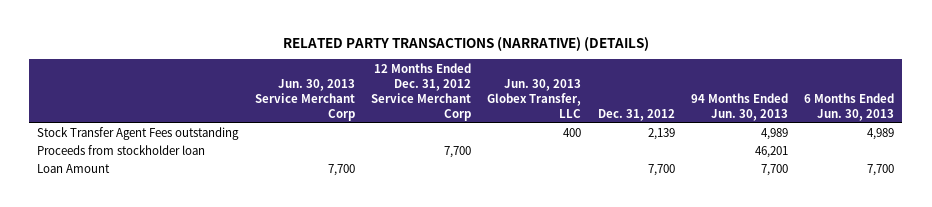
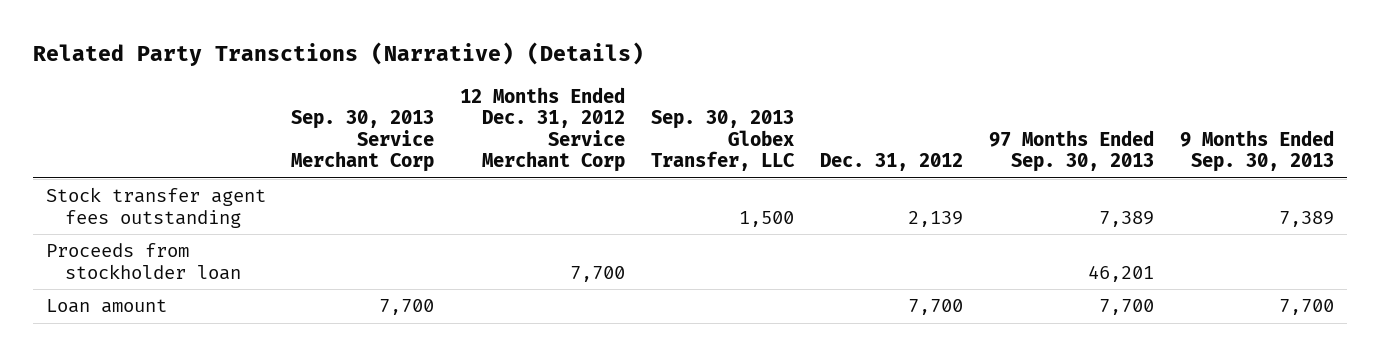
- RELATED PARTY TRANSACTIONS (NARRATIVE) (DETAILS)
+ Related Party Transctions (Narrative) (Details)
- | Jun. 30, 2013 Service Merchant Corp | 12 Months Ended Dec. 31, 2012 Service Merchant Corp | Jun. 30, 2013 Globex Transfer, LLC | Dec. 31, 2012 | 94 Months Ended Jun. 30, 2013 | 6 Months Ended Jun. 30, 2013
+ | Sep. 30, 2013 Service Merchant Corp | 12 Months Ended Dec. 31, 2012 Service Merchant Corp | Sep. 30, 2013 Globex Transfer, LLC | Dec. 31, 2012 | 97 Months Ended Sep. 30, 2013 | 9 Months Ended Sep. 30, 2013
- Stock Transfer Agent Fees outstanding | | | 400 | 2,139 | 4,989 | 4,989
+ Stock transfer agent fees outstanding | | | 1,500 | 2,139 | 7,389 | 7,389
- Loan Amount | 7,700 | | | 7,700 | 7,700 | 7,700
+ Loan amount | 7,700 | | | 7,700 | 7,700 | 7,700

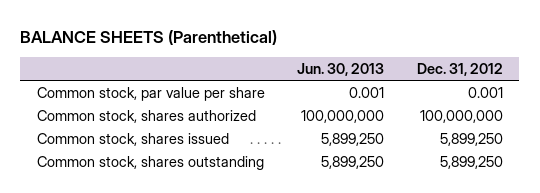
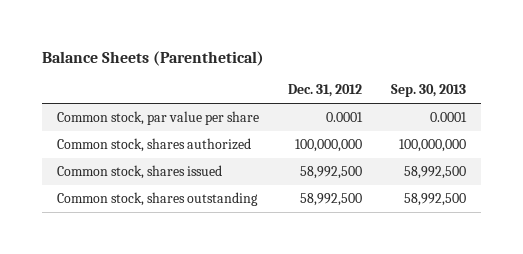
- BALANCE SHEETS (Parenthetical)
+ Balance Sheets (Parenthetical)
- | Jun. 30, 2013 | Dec. 31, 2012
+ | Dec. 31, 2012 | Sep. 30, 2013
- Common stock, par value per share | 0.001 | 0.001
+ Common stock, par value per share | 0.0001 | 0.0001
- Common stock, shares issued | 5,899,250 | 5,899,250
- Common stock, shares outstanding | 5,899,250 | 5,899,250
+ Common stock, shares issued | 58,992,500 | 58,992,500
+ Common stock, shares outstanding | 58,992,500 | 58,992,500

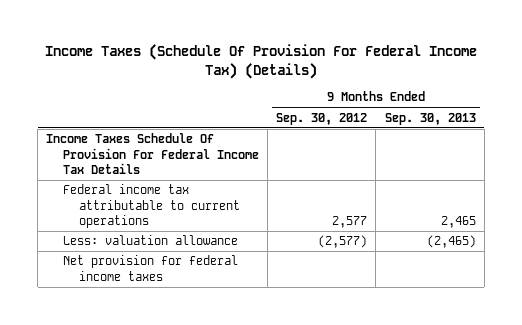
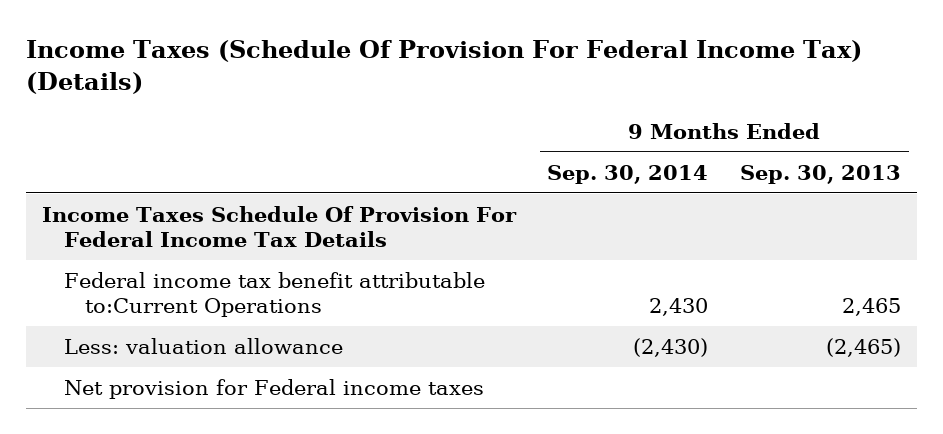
- | 9 Months Ended Sep. 30, 2012 | 9 Months Ended Sep. 30, 2013
+ | 9 Months Ended Sep. 30, 2014 | 9 Months Ended Sep. 30, 2013
- Federal income tax attributable to current operations | 2,577 | 2,465
+ Federal income tax benefit attributable to:Current Operations | 2,430 | 2,465
- Net provision for federal income taxes
+ Net provision for Federal income taxes

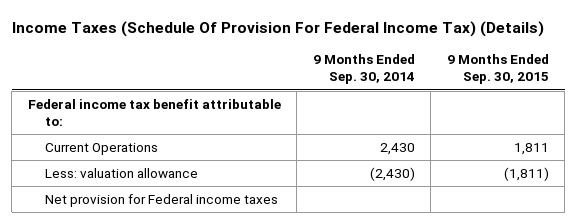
- | 9 Months Ended Sep. 30, 2014 | 9 Months Ended Sep. 30, 2013
+ | 9 Months Ended Sep. 30, 2014 | 9 Months Ended Sep. 30, 2015
- Income Taxes Schedule Of Provision For Federal Income Tax Details
- Federal income tax benefit attributable to:Current Operations | 2,430 | 2,465
+ Federal income tax benefit attributable to:
+ Current Operations | 2,430 | 1,811

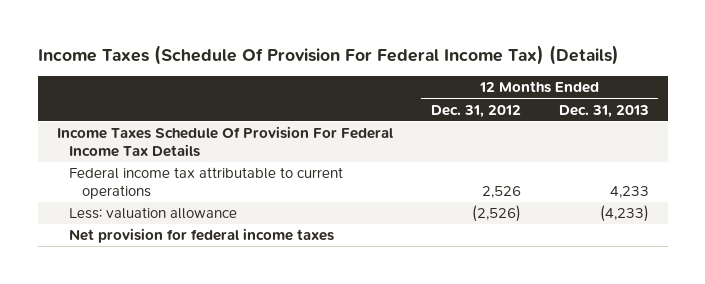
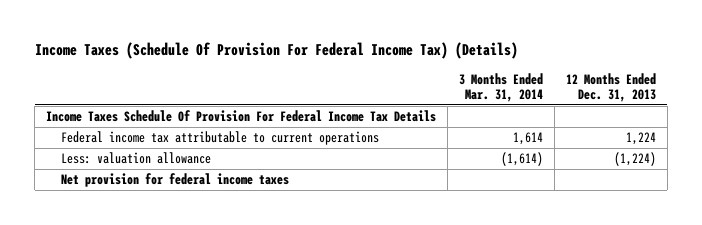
- | 12 Months Ended Dec. 31, 2012 | 12 Months Ended Dec. 31, 2013
+ | 3 Months Ended Mar. 31, 2014 | 12 Months Ended Dec. 31, 2013
- Federal income tax attributable to current operations | 2,526 | 4,233
- Less: valuation allowance | (2,526) | (4,233)
+ Federal income tax attributable to current operations | 1,614 | 1,224
+ Less: valuation allowance | (1,614) | (1,224)

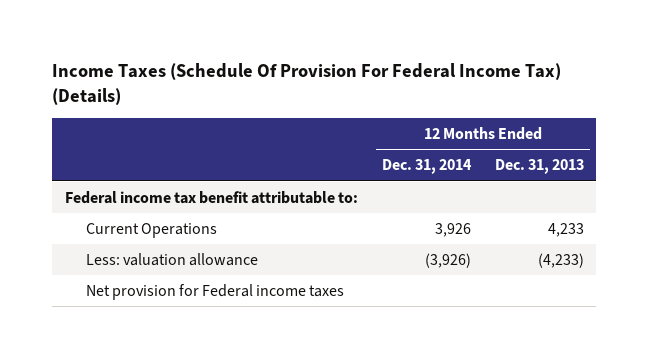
- | 3 Months Ended Mar. 31, 2014 | 12 Months Ended Dec. 31, 2013
+ | 12 Months Ended Dec. 31, 2014 | 12 Months Ended Dec. 31, 2013
- Income Taxes Schedule Of Provision For Federal Income Tax Details
- Federal income tax attributable to current operations | 1,614 | 1,224
- Less: valuation allowance | (1,614) | (1,224)
- Net provision for federal income taxes
+ Federal income tax benefit attributable to:
+ Current Operations | 3,926 | 4,233
+ Less: valuation allowance | (3,926) | (4,233)
+ Net provision for Federal income taxes

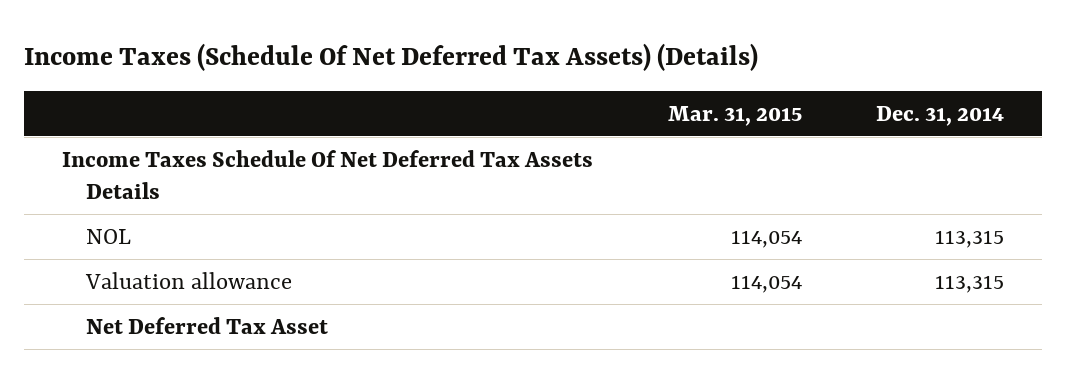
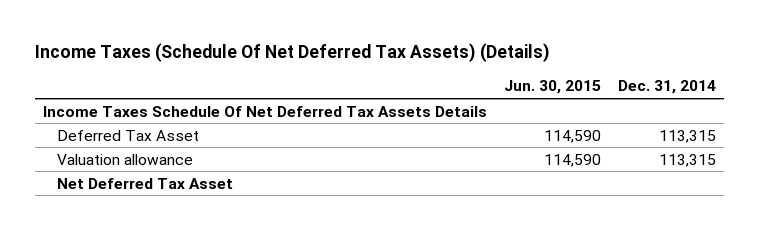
- | Mar. 31, 2015 | Dec. 31, 2014
+ | Jun. 30, 2015 | Dec. 31, 2014
- NOL | 114,054 | 113,315
+ Deferred Tax Asset | 114,590 | 113,315

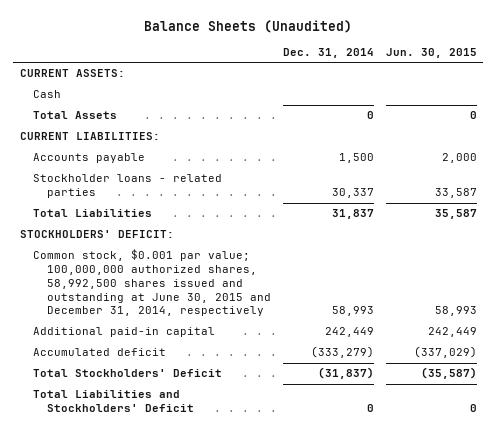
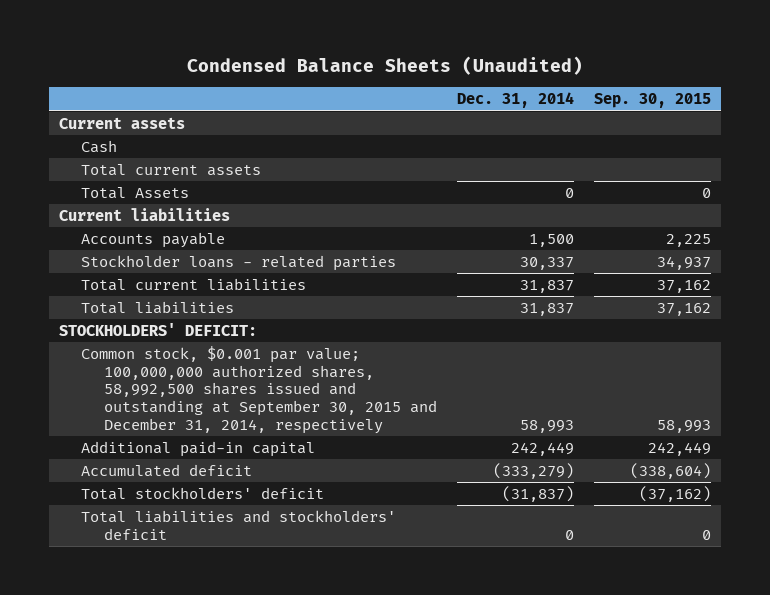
- Balance Sheets (Unaudited)
+ Condensed Balance Sheets (Unaudited)
- | Dec. 31, 2014 | Jun. 30, 2015
+ | Dec. 31, 2014 | Sep. 30, 2015
- CURRENT ASSETS:
+ Current assets
+ Total current assets
- CURRENT LIABILITIES:
+ Current liabilities
- Total Liabilities | 31,837 | 35,587
+ Total current liabilities | 31,837 | 37,162
+ Total liabilities | 31,837 | 37,162
- Common stock, $0.001 par value; 100,000,000 authorized shares, 58,992,500 shares issued and outstanding at June 30, 2015 and December 31, 2014, respectively | 58,993 | 58,993
+ Common stock, $0.001 par value; 100,000,000 authorized shares, 58,992,500 shares issued and outstanding at September 30, 2015 and December 31, 2014, respectively | 58,993 | 58,993
- Total Stockholders' Deficit | (31,837) | (35,587)
- Total Liabilities and Stockholders' Deficit | 0 | 0
+ Total stockholders' deficit | (31,837) | (37,162)
+ Total liabilities and stockholders' deficit | 0 | 0

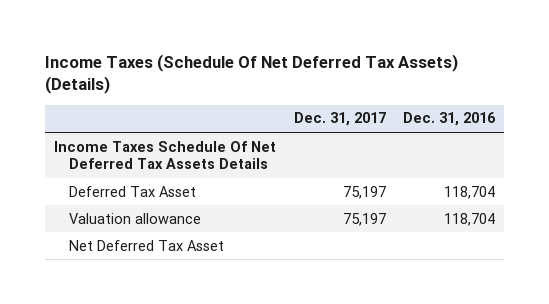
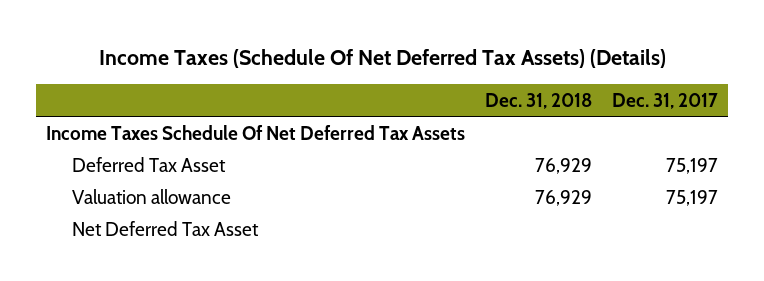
- | Dec. 31, 2017 | Dec. 31, 2016
+ | Dec. 31, 2018 | Dec. 31, 2017
- Income Taxes Schedule Of Net Deferred Tax Assets Details
+ Income Taxes Schedule Of Net Deferred Tax Assets

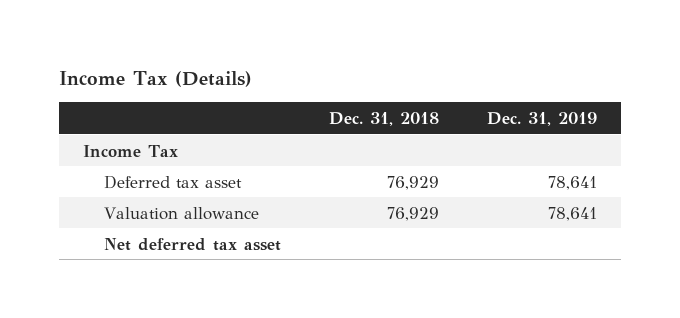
- Income Taxes (Schedule Of Net Deferred Tax Assets) (Details)
+ Income Tax (Details)
- | Dec. 31, 2018 | Dec. 31, 2017
+ | Dec. 31, 2018 | Dec. 31, 2019
- Income Taxes Schedule Of Net Deferred Tax Assets
- Deferred Tax Asset | 76,929 | 75,197
+ Income Tax
+ Deferred tax asset | 76,929 | 78,641
- Net Deferred Tax Asset
+ Net deferred tax asset

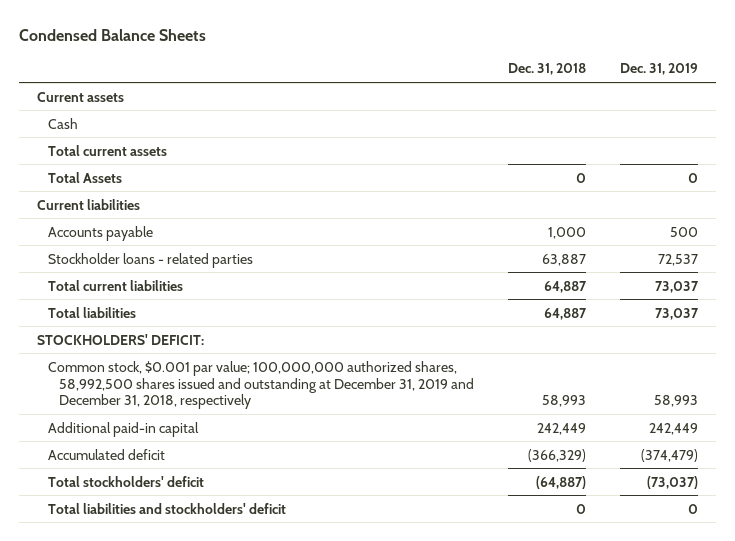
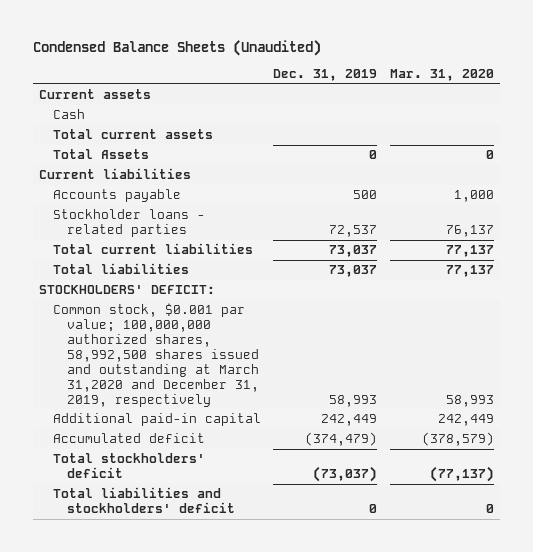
- Condensed Balance Sheets
+ Condensed Balance Sheets (Unaudited)
- | Dec. 31, 2018 | Dec. 31, 2019
+ | Dec. 31, 2019 | Mar. 31, 2020
- Common stock, $0.001 par value; 100,000,000 authorized shares, 58,992,500 shares issued and outstanding at December 31, 2019 and December 31, 2018, respectively | 58,993 | 58,993
+ Common stock, $0.001 par value; 100,000,000 authorized shares, 58,992,500 shares issued and outstanding at March 31,2020 and December 31, 2019, respectively | 58,993 | 58,993

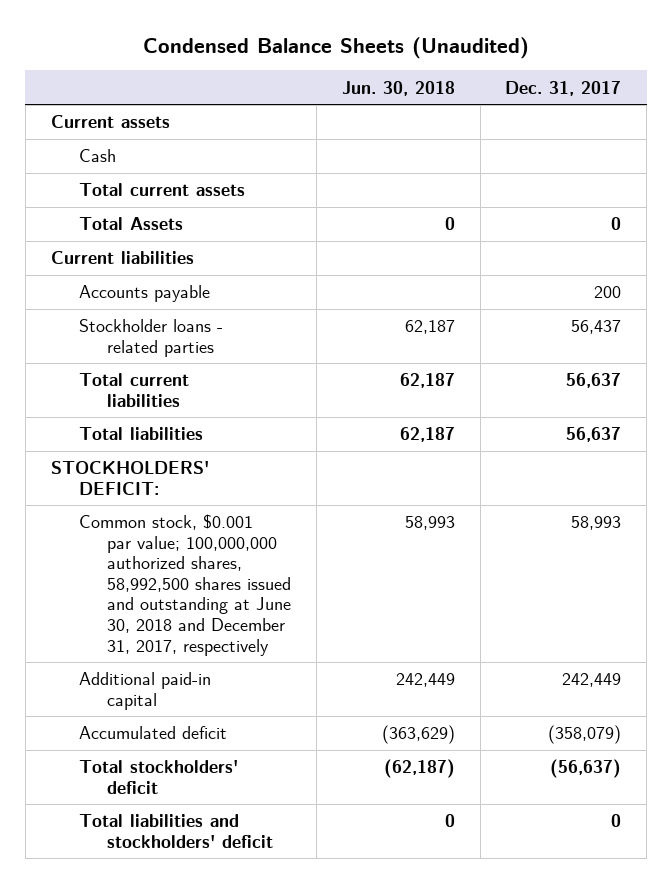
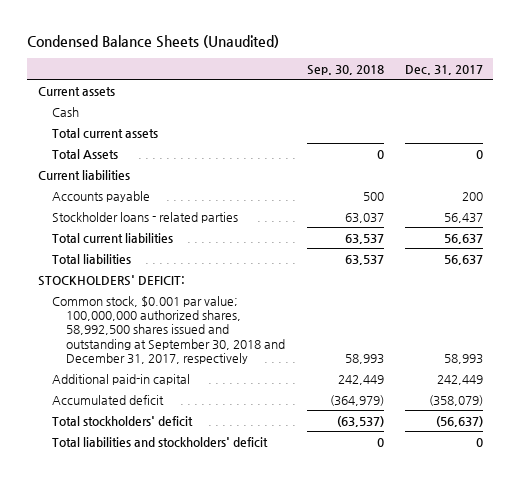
- | Jun. 30, 2018 | Dec. 31, 2017
+ | Sep. 30, 2018 | Dec. 31, 2017
- Common stock, $0.001 par value; 100,000,000 authorized shares, 58,992,500 shares issued and outstanding at June 30, 2018 and December 31, 2017, respectively | 58,993 | 58,993
+ Common stock, $0.001 par value; 100,000,000 authorized shares, 58,992,500 shares issued and outstanding at September 30, 2018 and December 31, 2017, respectively | 58,993 | 58,993

